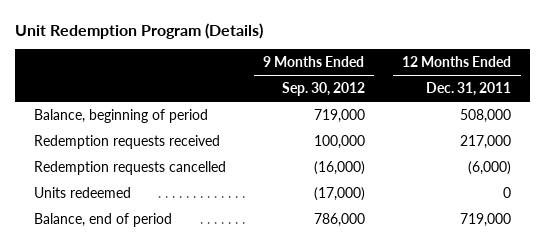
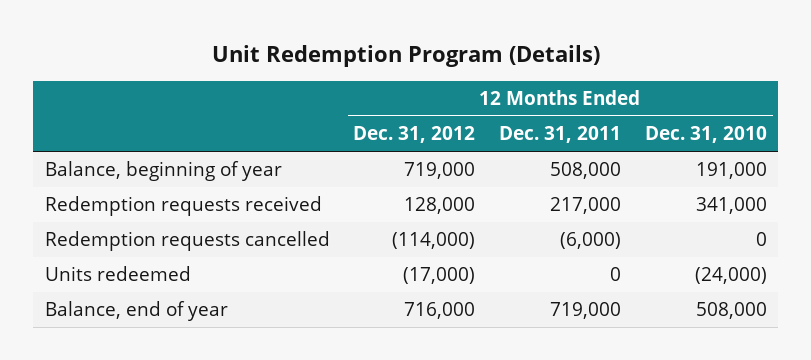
- | 9 Months Ended Sep. 30, 2012 | 12 Months Ended Dec. 31, 2011
+ | 12 Months Ended Dec. 31, 2012 | 12 Months Ended Dec. 31, 2011 | 12 Months Ended Dec. 31, 2010
- Balance, beginning of period | 719,000 | 508,000
+ Balance, beginning of year | 719,000 | 508,000 | 191,000
- Balance, end of period | 786,000 | 719,000
+ Balance, end of year | 716,000 | 719,000 | 508,000

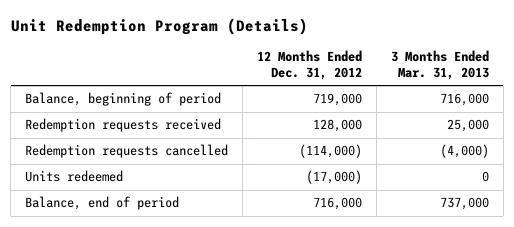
- | 12 Months Ended Dec. 31, 2012 | 12 Months Ended Dec. 31, 2011 | 12 Months Ended Dec. 31, 2010
+ | 12 Months Ended Dec. 31, 2012 | 3 Months Ended Mar. 31, 2013
- Balance, beginning of year | 719,000 | 508,000 | 191,000
+ Balance, beginning of period | 719,000 | 716,000
- Balance, end of year | 716,000 | 719,000 | 508,000
+ Balance, end of period | 716,000 | 737,000

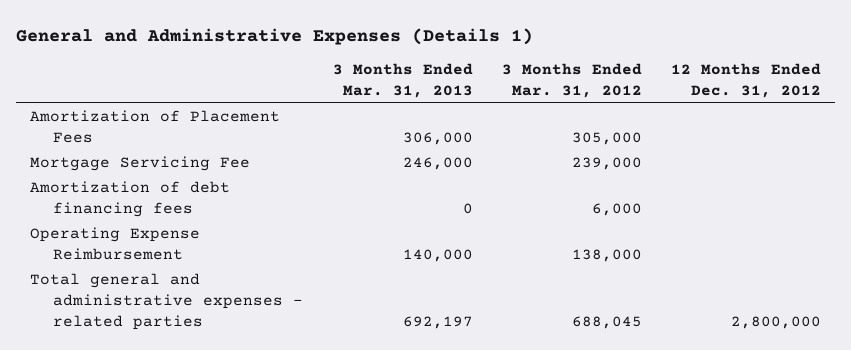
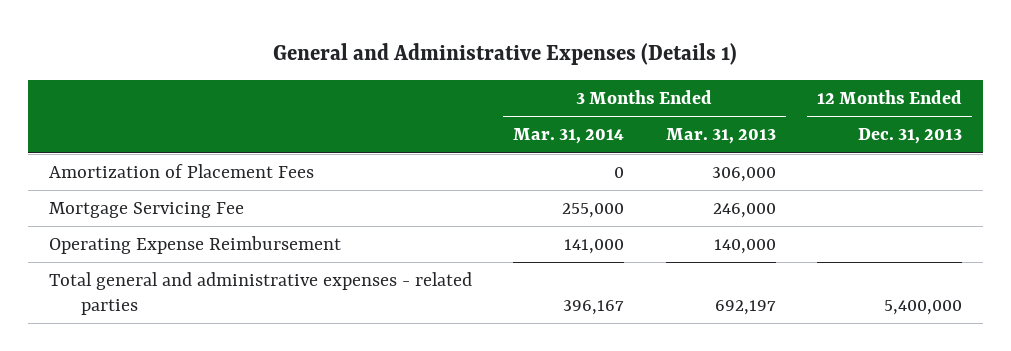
- | 3 Months Ended Mar. 31, 2013 | 3 Months Ended Mar. 31, 2012 | 12 Months Ended Dec. 31, 2012
+ | 3 Months Ended Mar. 31, 2014 | 3 Months Ended Mar. 31, 2013 | 12 Months Ended Dec. 31, 2013
- Amortization of debt financing fees | 0 | 6,000 |

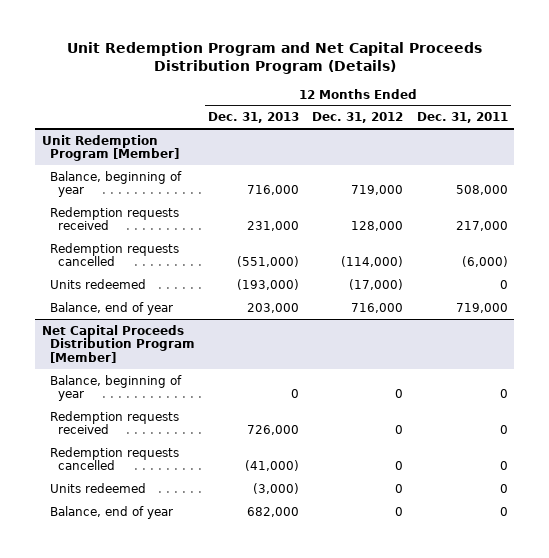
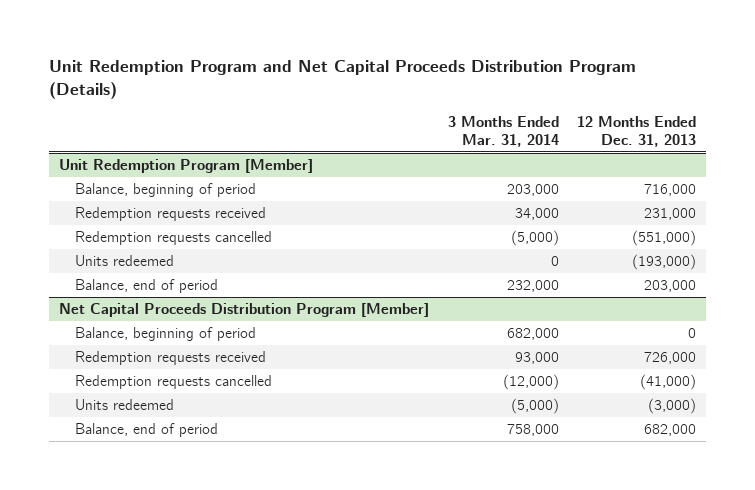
- | 12 Months Ended Dec. 31, 2013 | 12 Months Ended Dec. 31, 2012 | 12 Months Ended Dec. 31, 2011
+ | 3 Months Ended Mar. 31, 2014 | 12 Months Ended Dec. 31, 2013
@ Unit Redemption Program [Member]
- Balance, beginning of year | 716,000 | 719,000 | 508,000
+ Balance, beginning of period | 203,000 | 716,000
- Balance, end of year | 203,000 | 716,000 | 719,000
+ Balance, end of period | 232,000 | 203,000
@ Net Capital Proceeds Distribution Program [Member]
- Balance, beginning of year | 0 | 0 | 0
+ Balance, beginning of period | 682,000 | 0
- Balance, end of year | 682,000 | 0 | 0
+ Balance, end of period | 758,000 | 682,000

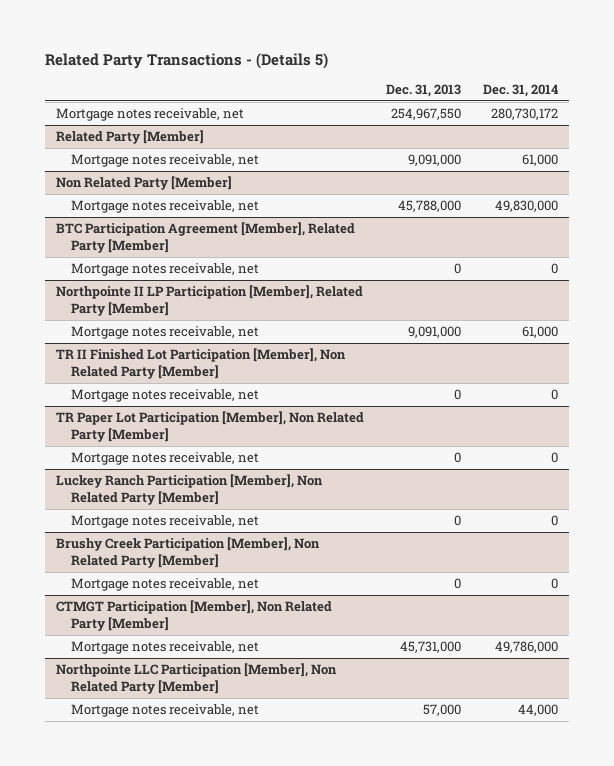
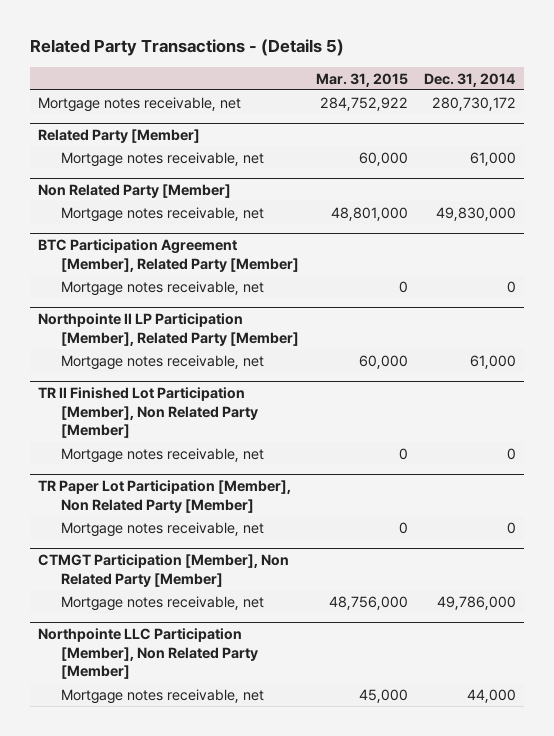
- | Dec. 31, 2013 | Dec. 31, 2014
+ | Mar. 31, 2015 | Dec. 31, 2014
- Luckey Ranch Participation [Member], Non Related Party [Member]
- Mortgage notes receivable, net | 0 | 0
- Brushy Creek Participation [Member], Non Related Party [Member]
- Mortgage notes receivable, net | 0 | 0

